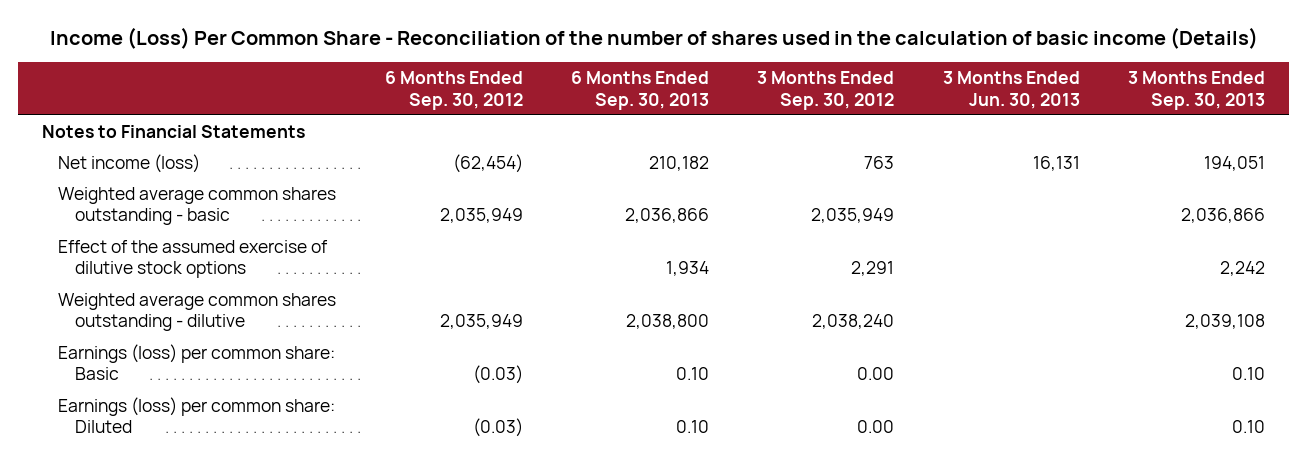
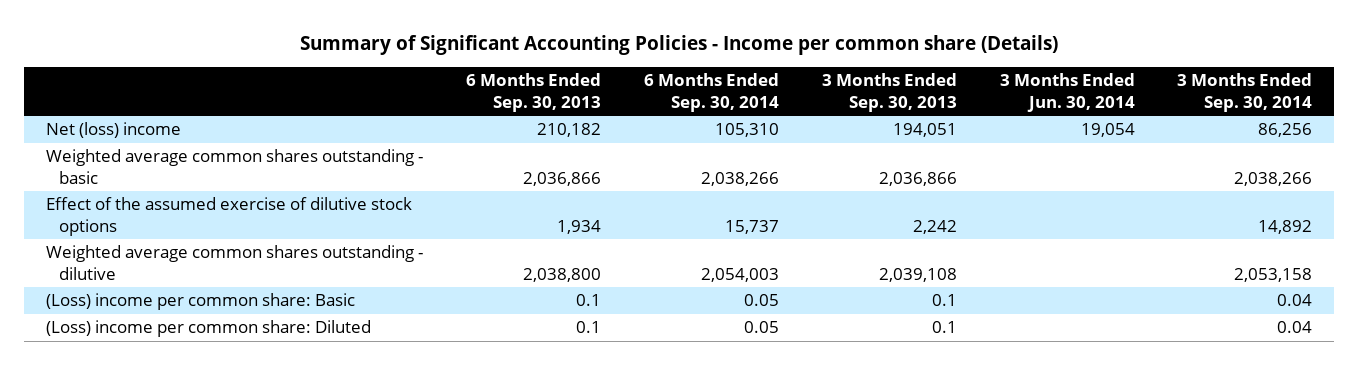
- Income (Loss) Per Common Share - Reconciliation of the number of shares used in the calculation of basic income (Details)
+ Summary of Significant Accounting Policies - Income per common share (Details)
- | 6 Months Ended Sep. 30, 2012 | 6 Months Ended Sep. 30, 2013 | 3 Months Ended Sep. 30, 2012 | 3 Months Ended Jun. 30, 2013 | 3 Months Ended Sep. 30, 2013
+ | 6 Months Ended Sep. 30, 2013 | 6 Months Ended Sep. 30, 2014 | 3 Months Ended Sep. 30, 2013 | 3 Months Ended Jun. 30, 2014 | 3 Months Ended Sep. 30, 2014
- Notes to Financial Statements
- Net income (loss) | (62,454) | 210,182 | 763 | 16,131 | 194,051
+ Net (loss) income | 210,182 | 105,310 | 194,051 | 19,054 | 86,256
- Earnings (loss) per common share: Basic | (0.03) | 0.10 | 0.00 | | 0.10
- Earnings (loss) per common share: Diluted | (0.03) | 0.10 | 0.00 | | 0.10
+ (Loss) income per common share: Basic | 0.1 | 0.05 | 0.1 | | 0.04
+ (Loss) income per common share: Diluted | 0.1 | 0.05 | 0.1 | | 0.04

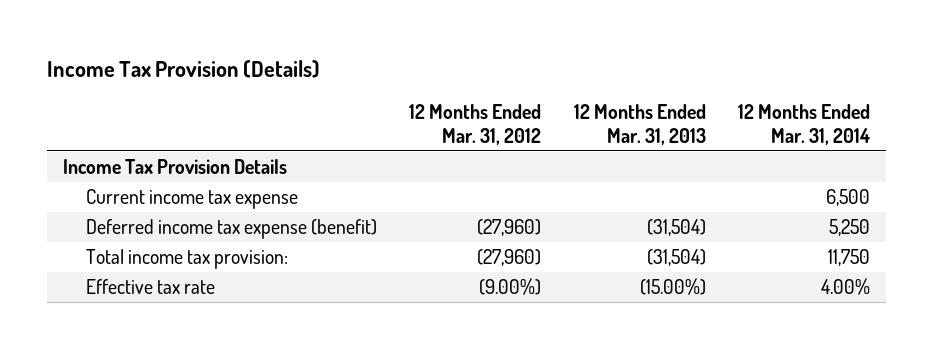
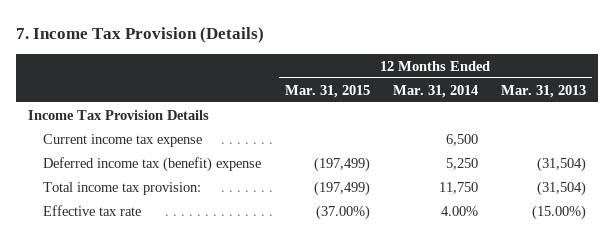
- Income Tax Provision (Details)
+ 7. Income Tax Provision (Details)
- | 12 Months Ended Mar. 31, 2012 | 12 Months Ended Mar. 31, 2013 | 12 Months Ended Mar. 31, 2014
+ | 12 Months Ended Mar. 31, 2015 | 12 Months Ended Mar. 31, 2014 | 12 Months Ended Mar. 31, 2013
- Deferred income tax expense (benefit) | (27,960) | (31,504) | 5,250
+ Deferred income tax (benefit) expense | (197,499) | 5,250 | (31,504)

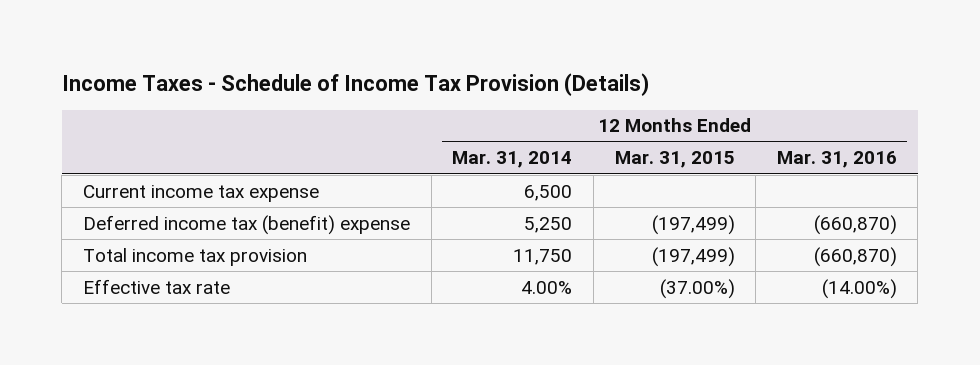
- 7. Income Tax Provision (Details)
+ Income Taxes - Schedule of Income Tax Provision (Details)
- | 12 Months Ended Mar. 31, 2015 | 12 Months Ended Mar. 31, 2014 | 12 Months Ended Mar. 31, 2013
+ | 12 Months Ended Mar. 31, 2014 | 12 Months Ended Mar. 31, 2015 | 12 Months Ended Mar. 31, 2016
- Income Tax Provision Details
- Total income tax provision: | (197,499) | 11,750 | (31,504)
+ Total income tax provision | 11,750 | (197,499) | (660,870)

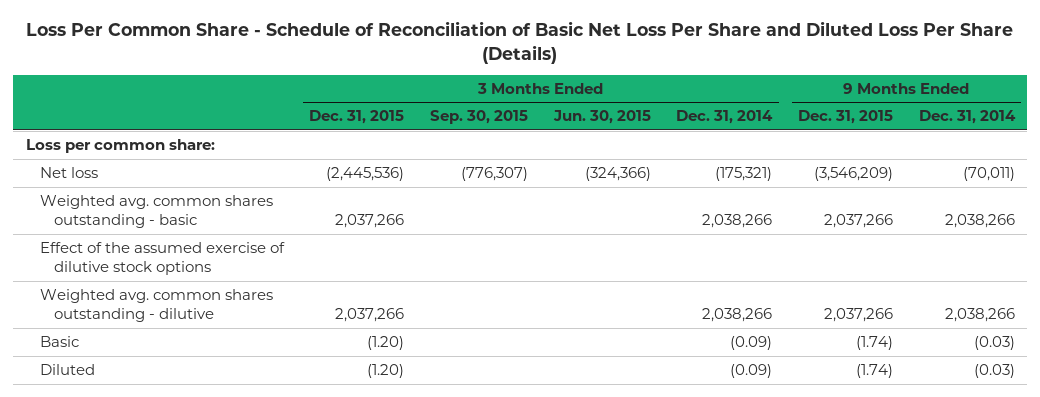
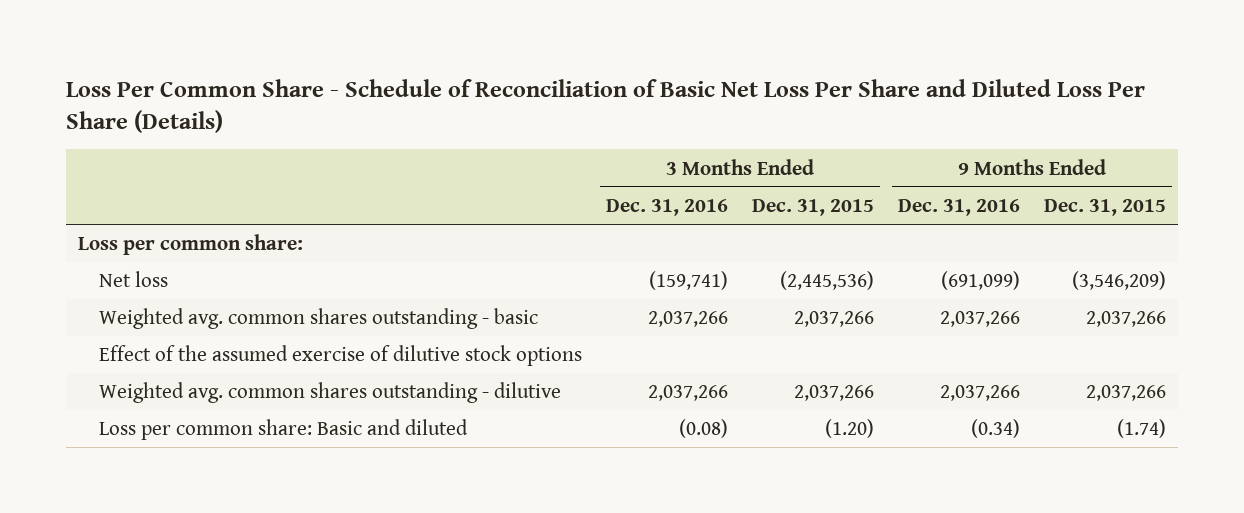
- | 3 Months Ended Dec. 31, 2015 | 3 Months Ended Sep. 30, 2015 | 3 Months Ended Jun. 30, 2015 | 3 Months Ended Dec. 31, 2014 | 9 Months Ended Dec. 31, 2015 | 9 Months Ended Dec. 31, 2014
+ | 3 Months Ended Dec. 31, 2016 | 3 Months Ended Dec. 31, 2015 | 9 Months Ended Dec. 31, 2016 | 9 Months Ended Dec. 31, 2015
- Basic | (1.20) | | | (0.09) | (1.74) | (0.03)
- Diluted | (1.20) | | | (0.09) | (1.74) | (0.03)
+ Loss per common share: Basic and diluted | (0.08) | (1.20) | (0.34) | (1.74)

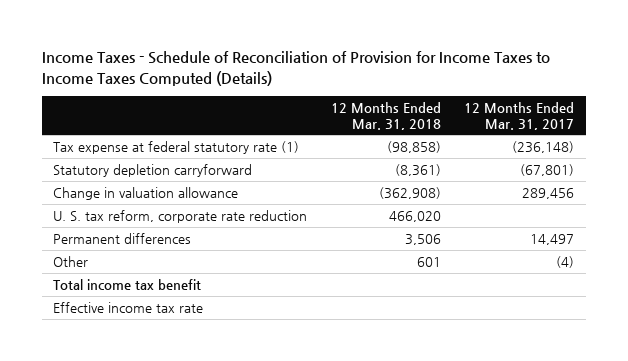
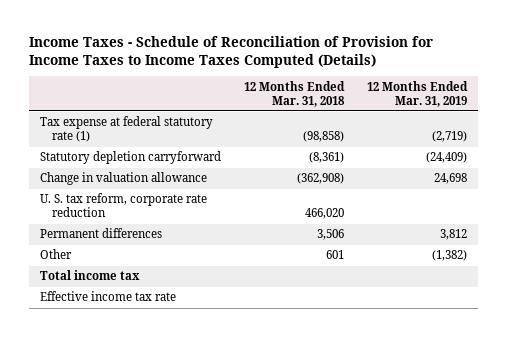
- | 12 Months Ended Mar. 31, 2018 | 12 Months Ended Mar. 31, 2017
+ | 12 Months Ended Mar. 31, 2018 | 12 Months Ended Mar. 31, 2019
- Total income tax benefit
+ Total income tax

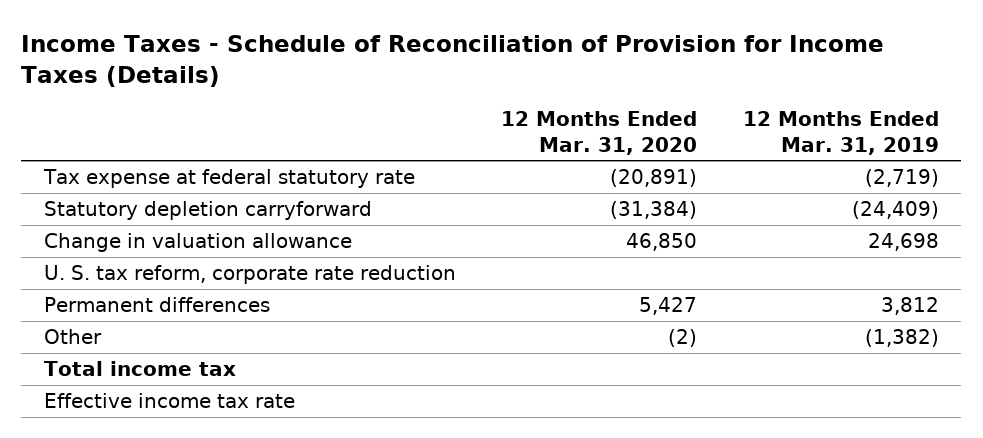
- Income Taxes - Schedule of Reconciliation of Provision for Income Taxes to Income Taxes Computed (Details)
+ Income Taxes - Schedule of Reconciliation of Provision for Income Taxes (Details)
- | 12 Months Ended Mar. 31, 2018 | 12 Months Ended Mar. 31, 2019
+ | 12 Months Ended Mar. 31, 2020 | 12 Months Ended Mar. 31, 2019
- Tax expense at federal statutory rate (1) | (98,858) | (2,719)
+ Tax expense at federal statutory rate | (20,891) | (2,719)

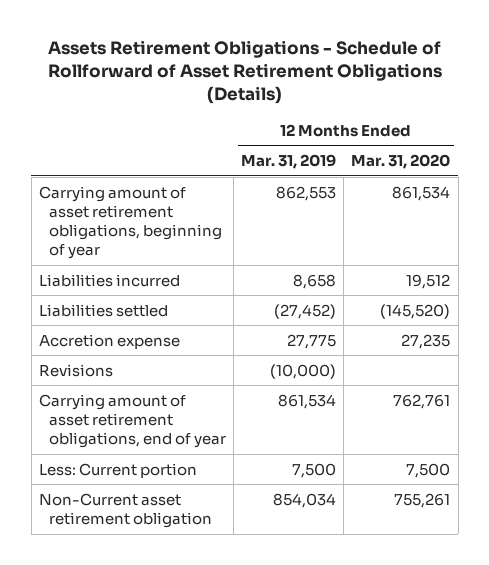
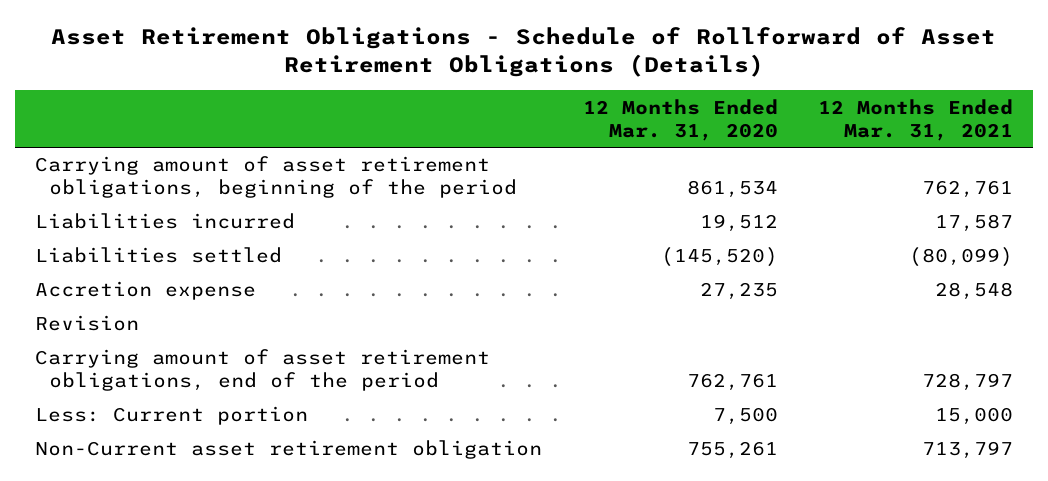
- Assets Retirement Obligations - Schedule of Rollforward of Asset Retirement Obligations (Details)
+ Asset Retirement Obligations - Schedule of Rollforward of Asset Retirement Obligations (Details)
- | 12 Months Ended Mar. 31, 2019 | 12 Months Ended Mar. 31, 2020
+ | 12 Months Ended Mar. 31, 2020 | 12 Months Ended Mar. 31, 2021
- Carrying amount of asset retirement obligations, beginning of year | 862,553 | 861,534
+ Carrying amount of asset retirement obligations, beginning of the period | 861,534 | 762,761
- Revisions | (10,000) |
- Carrying amount of asset retirement obligations, end of year | 861,534 | 762,761
+ Revision
+ Carrying amount of asset retirement obligations, end of the period | 762,761 | 728,797

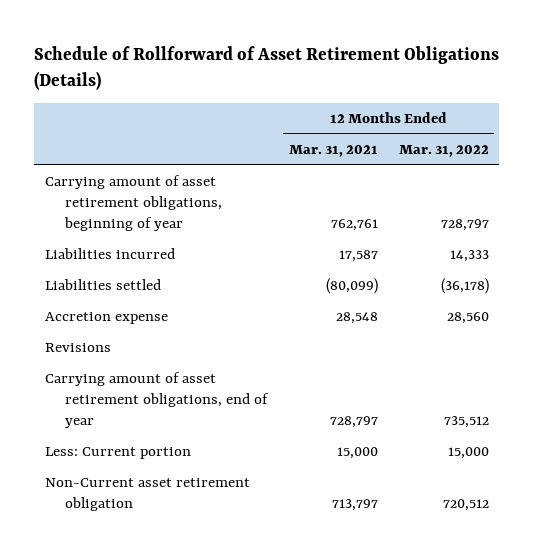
- Asset Retirement Obligations - Schedule of Rollforward of Asset Retirement Obligations (Details)
+ Schedule of Rollforward of Asset Retirement Obligations (Details)
- | 12 Months Ended Mar. 31, 2020 | 12 Months Ended Mar. 31, 2021
+ | 12 Months Ended Mar. 31, 2021 | 12 Months Ended Mar. 31, 2022
- Carrying amount of asset retirement obligations, beginning of the period | 861,534 | 762,761
+ Carrying amount of asset retirement obligations, beginning of year | 762,761 | 728,797
- Revision
- Carrying amount of asset retirement obligations, end of the period | 762,761 | 728,797
+ Revisions
+ Carrying amount of asset retirement obligations, end of year | 728,797 | 735,512

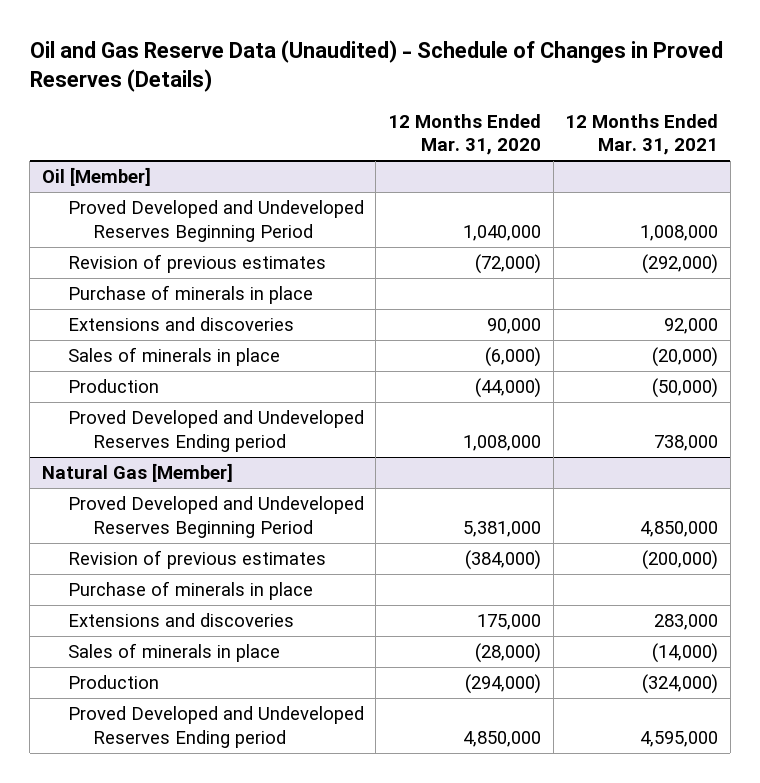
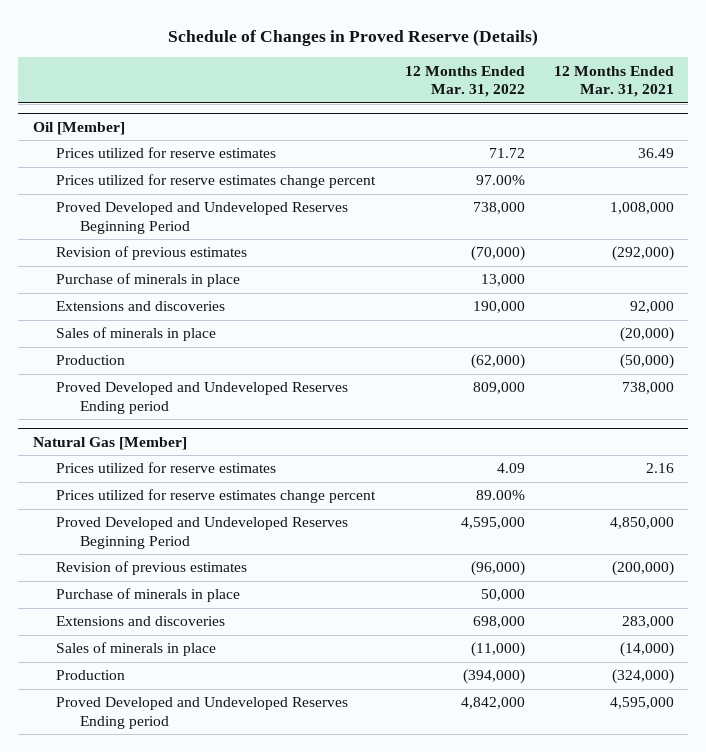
- Oil and Gas Reserve Data (Unaudited) - Schedule of Changes in Proved Reserves (Details)
+ Schedule of Changes in Proved Reserve (Details)
- | 12 Months Ended Mar. 31, 2020 | 12 Months Ended Mar. 31, 2021
+ | 12 Months Ended Mar. 31, 2022 | 12 Months Ended Mar. 31, 2021
@ Oil [Member]
+ Prices utilized for reserve estimates | 71.72 | 36.49
+ Prices utilized for reserve estimates change percent | 97.00% |
@ Natural Gas [Member]
+ Prices utilized for reserve estimates | 4.09 | 2.16
+ Prices utilized for reserve estimates change percent | 89.00% |

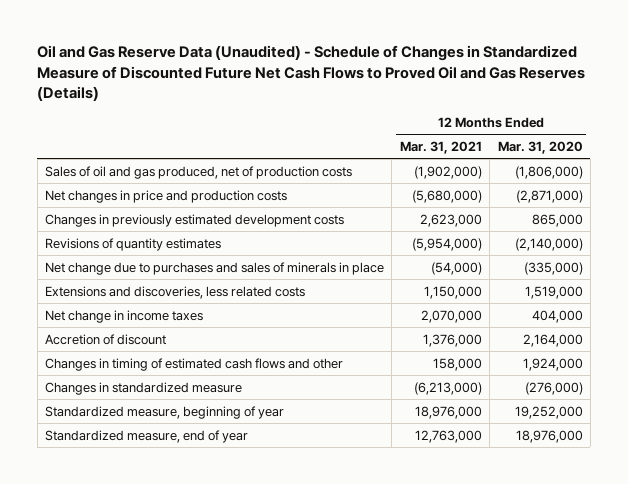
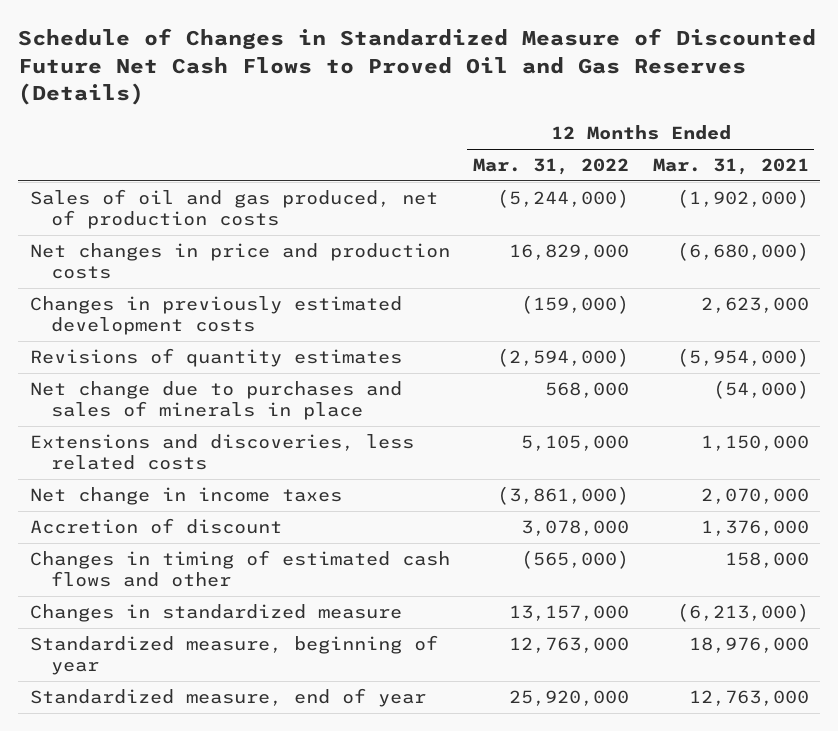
- Oil and Gas Reserve Data (Unaudited) - Schedule of Changes in Standardized Measure of Discounted Future Net Cash Flows to Proved Oil and Gas Reserves (Details)
+ Schedule of Changes in Standardized Measure of Discounted Future Net Cash Flows to Proved Oil and Gas Reserves (Details)
- | 12 Months Ended Mar. 31, 2021 | 12 Months Ended Mar. 31, 2020
+ | 12 Months Ended Mar. 31, 2022 | 12 Months Ended Mar. 31, 2021
- Net changes in price and production costs | (5,680,000) | (2,871,000)
+ Net changes in price and production costs | 16,829,000 | (6,680,000)

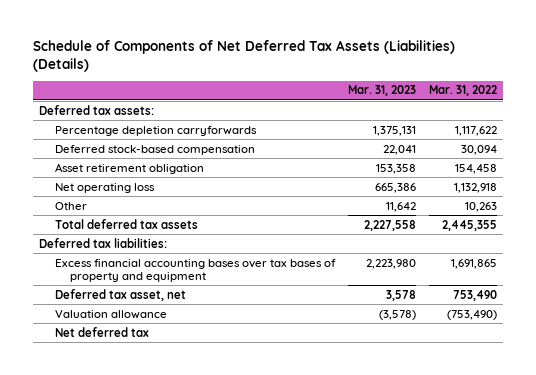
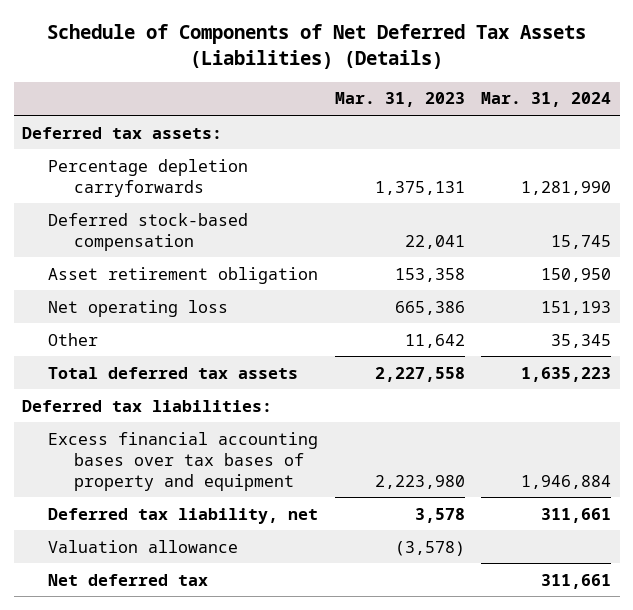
- | Mar. 31, 2023 | Mar. 31, 2022
+ | Mar. 31, 2023 | Mar. 31, 2024
- Deferred tax asset, net | 3,578 | 753,490
+ Deferred tax liability, net | 3,578 | 311,661

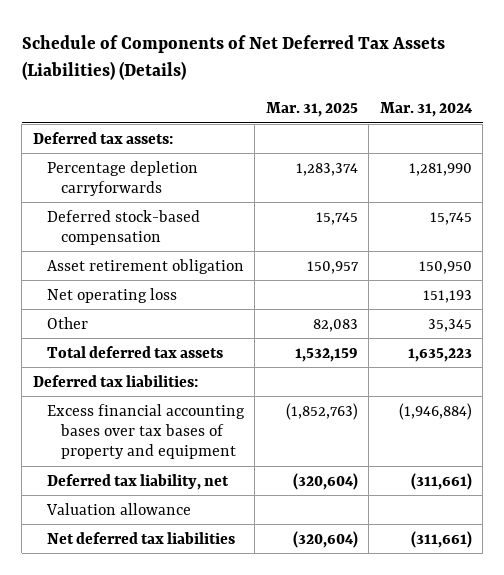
- | Mar. 31, 2023 | Mar. 31, 2024
+ | Mar. 31, 2025 | Mar. 31, 2024
- Excess financial accounting bases over tax bases of property and equipment | 2,223,980 | 1,946,884
- Deferred tax liability, net | 3,578 | 311,661
+ Excess financial accounting bases over tax bases of property and equipment | (1,852,763) | (1,946,884)
+ Deferred tax liability, net | (320,604) | (311,661)
- Net deferred tax | | 311,661
+ Net deferred tax liabilities | (320,604) | (311,661)

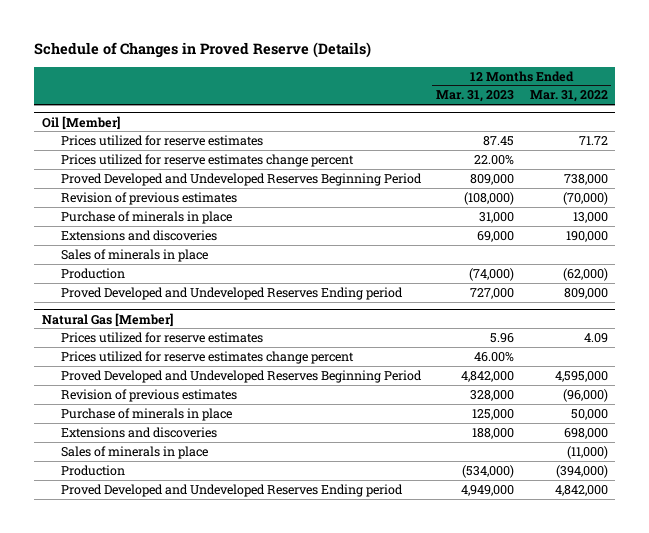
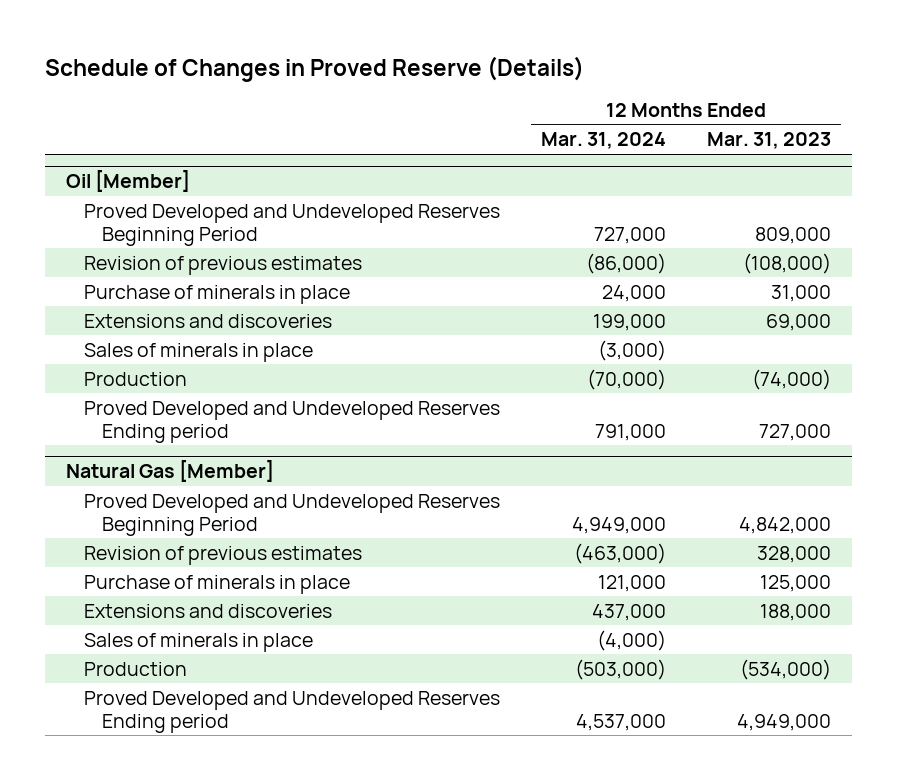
- | 12 Months Ended Mar. 31, 2023 | 12 Months Ended Mar. 31, 2022
+ | 12 Months Ended Mar. 31, 2024 | 12 Months Ended Mar. 31, 2023
@ Oil [Member]
- Prices utilized for reserve estimates | 87.45 | 71.72
- Prices utilized for reserve estimates change percent | 22.00% |
@ Natural Gas [Member]
- Prices utilized for reserve estimates | 5.96 | 4.09
- Prices utilized for reserve estimates change percent | 46.00% |

